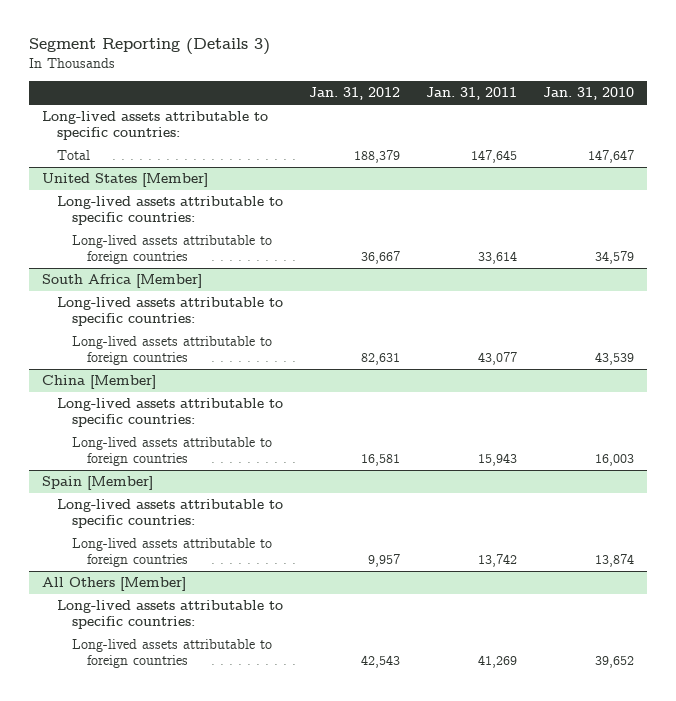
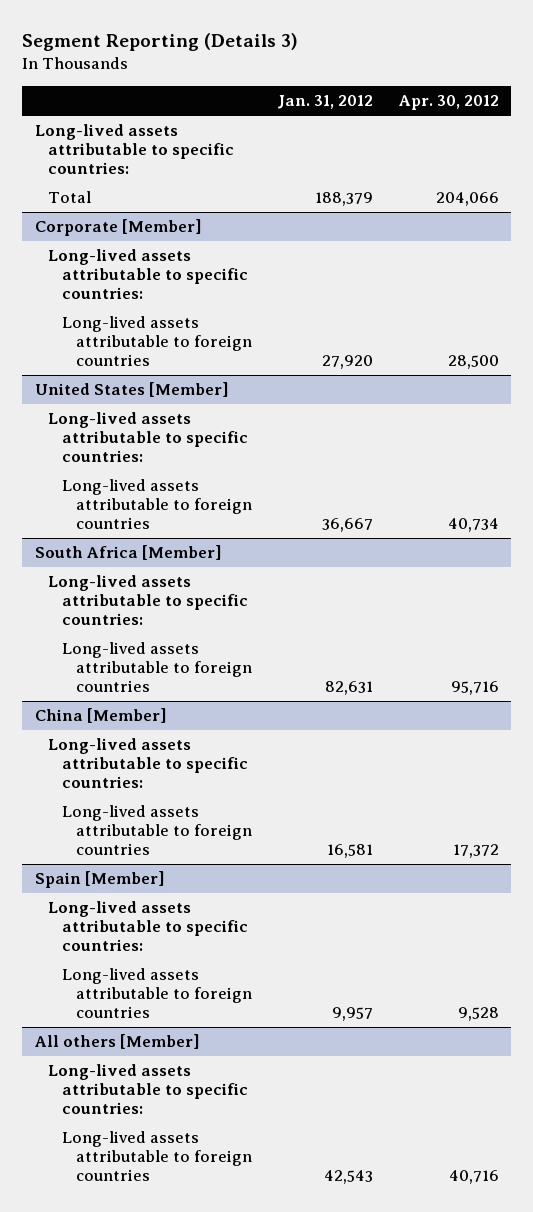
- | Jan. 31, 2012 | Jan. 31, 2011 | Jan. 31, 2010
+ | Jan. 31, 2012 | Apr. 30, 2012
+ Corporate [Member]
+ Long-lived assets attributable to specific countries:
+ Long-lived assets attributable to foreign countries | 27,920 | 28,500
- All Others [Member]
+ All others [Member]

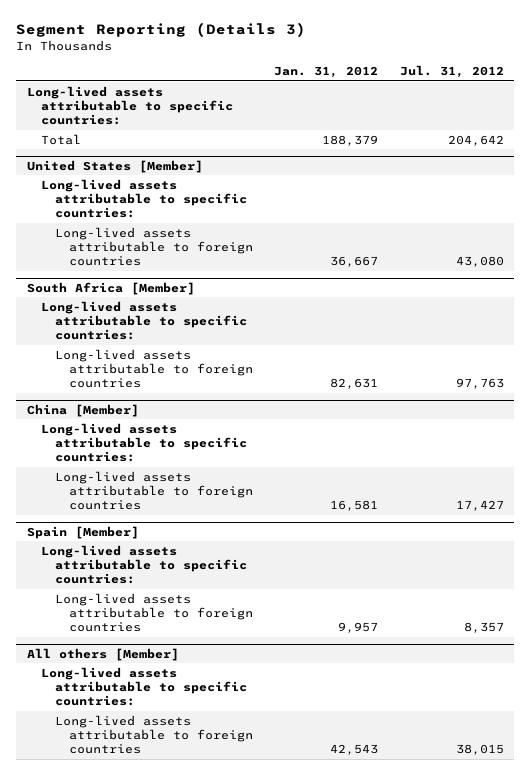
- | Jan. 31, 2012 | Apr. 30, 2012
+ | Jan. 31, 2012 | Jul. 31, 2012
- Corporate [Member]
- Long-lived assets attributable to specific countries:
- Long-lived assets attributable to foreign countries | 27,920 | 28,500

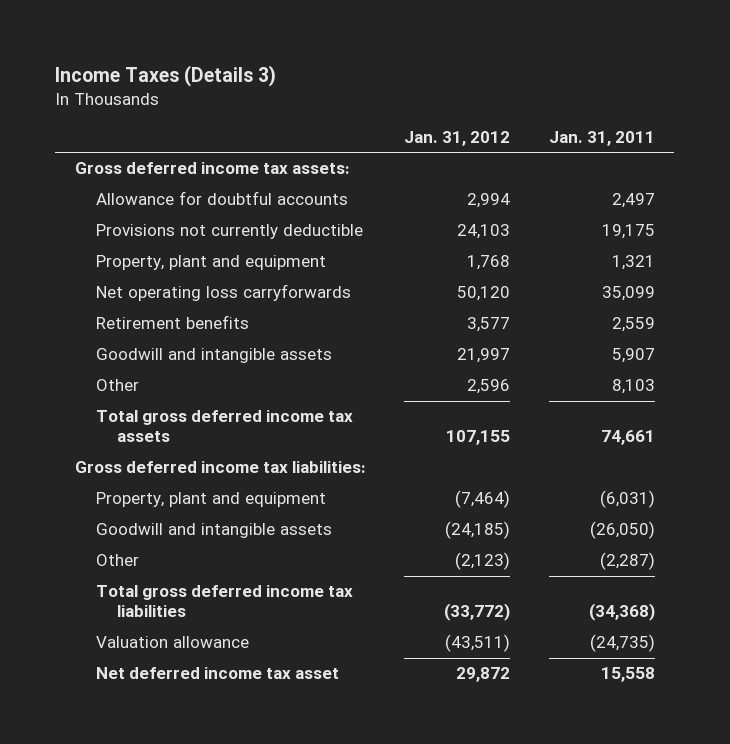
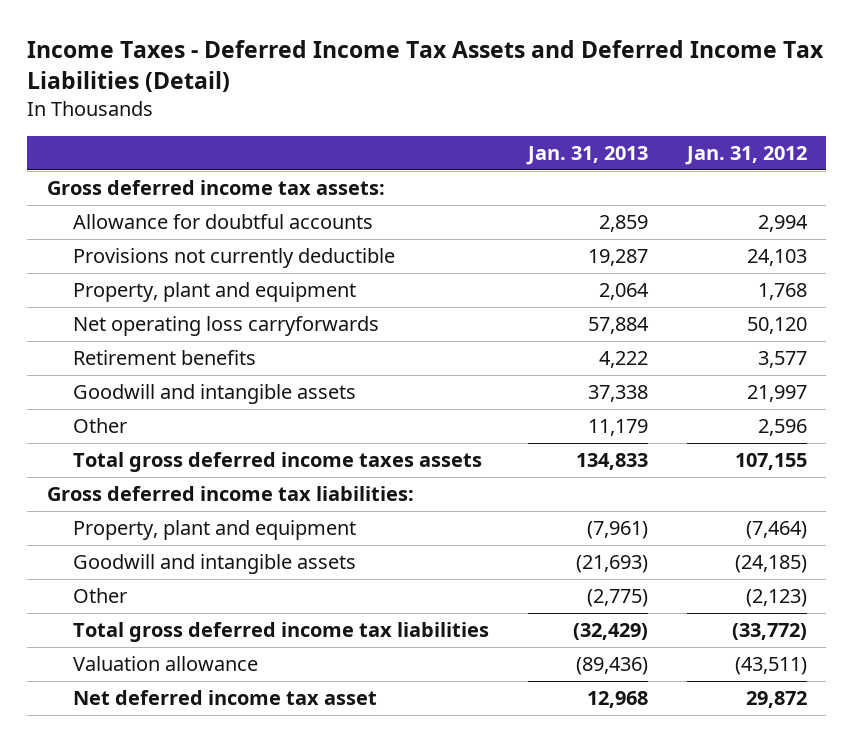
- Income Taxes (Details 3)
+ Income Taxes - Deferred Income Tax Assets and Deferred Income Tax Liabilities (Detail)
- | Jan. 31, 2012 | Jan. 31, 2011
+ | Jan. 31, 2013 | Jan. 31, 2012
- Total gross deferred income tax assets | 107,155 | 74,661
+ Total gross deferred income taxes assets | 134,833 | 107,155

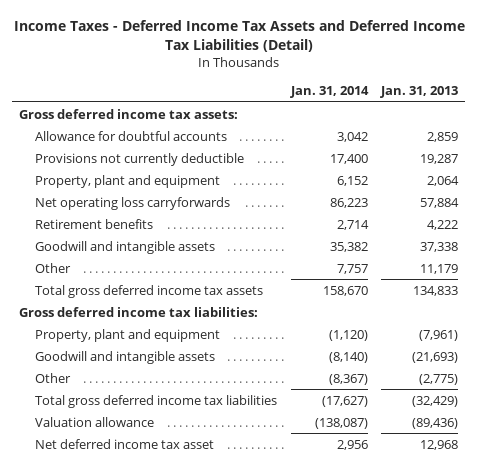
- | Jan. 31, 2013 | Jan. 31, 2012
+ | Jan. 31, 2014 | Jan. 31, 2013
- Total gross deferred income taxes assets | 134,833 | 107,155
+ Total gross deferred income tax assets | 158,670 | 134,833

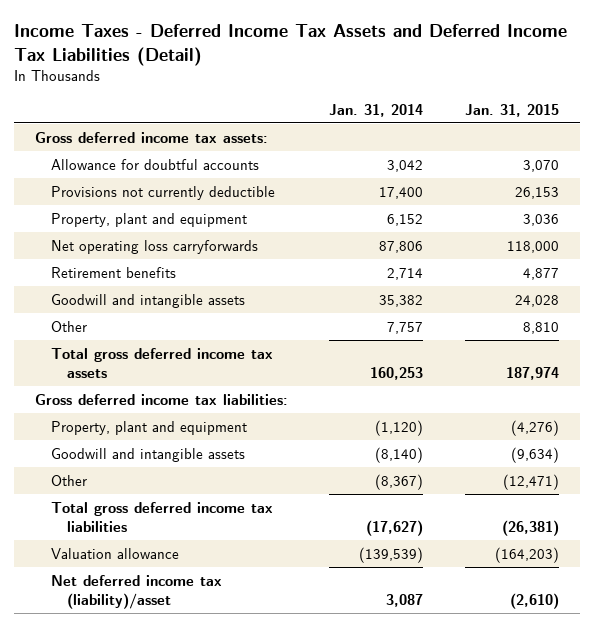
- | Jan. 31, 2014 | Jan. 31, 2013
+ | Jan. 31, 2014 | Jan. 31, 2015
- Net operating loss carryforwards | 86,223 | 57,884
+ Net operating loss carryforwards | 87,806 | 118,000
- Total gross deferred income tax assets | 158,670 | 134,833
+ Total gross deferred income tax assets | 160,253 | 187,974
- Valuation allowance | (138,087) | (89,436)
- Net deferred income tax asset | 2,956 | 12,968
+ Valuation allowance | (139,539) | (164,203)
+ Net deferred income tax (liability)/asset | 3,087 | (2,610)

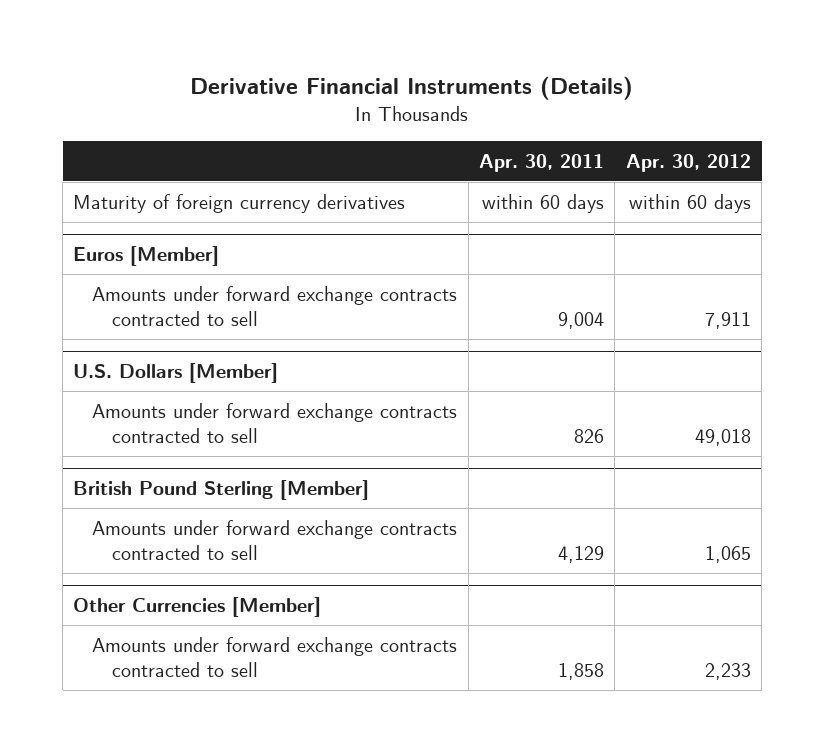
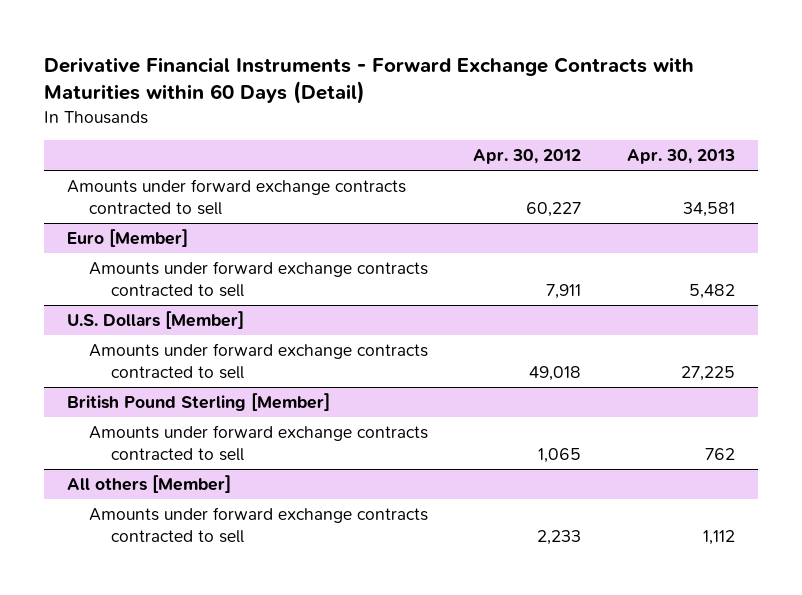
- Derivative Financial Instruments (Details)
+ Derivative Financial Instruments - Forward Exchange Contracts with Maturities within 60 Days (Detail)
- | Apr. 30, 2011 | Apr. 30, 2012
+ | Apr. 30, 2012 | Apr. 30, 2013
- Maturity of foreign currency derivatives | within 60 days | within 60 days
- Euros [Member]
+ Amounts under forward exchange contracts contracted to sell | 60,227 | 34,581
+ Euro [Member]
- Other Currencies [Member]
+ All others [Member]

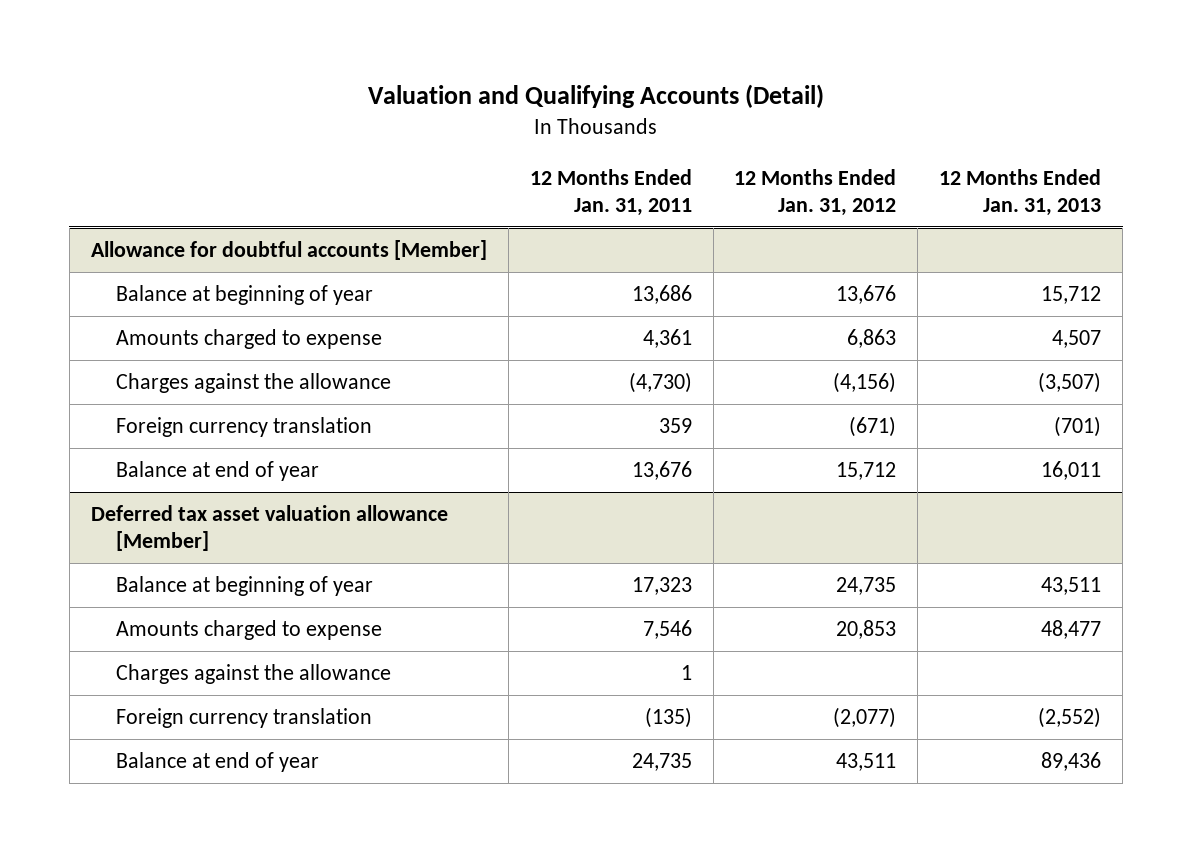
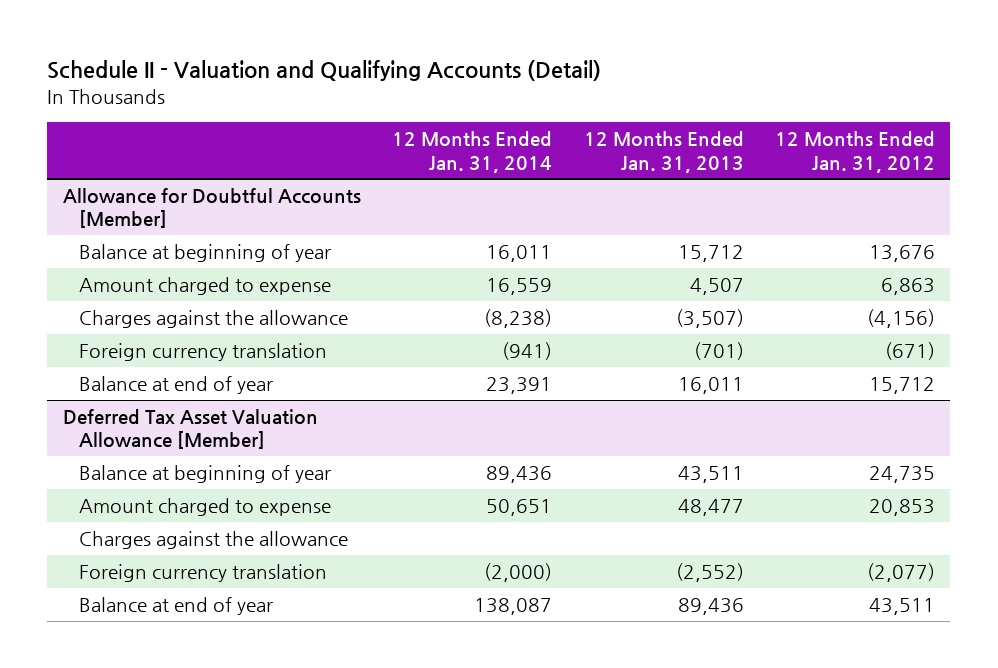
- Valuation and Qualifying Accounts (Detail)
+ Schedule II - Valuation and Qualifying Accounts (Detail)
- | 12 Months Ended Jan. 31, 2011 | 12 Months Ended Jan. 31, 2012 | 12 Months Ended Jan. 31, 2013
+ | 12 Months Ended Jan. 31, 2014 | 12 Months Ended Jan. 31, 2013 | 12 Months Ended Jan. 31, 2012
- Allowance for doubtful accounts [Member]
+ Allowance for Doubtful Accounts [Member]
- Amounts charged to expense | 4,361 | 6,863 | 4,507
+ Amount charged to expense | 16,559 | 4,507 | 6,863
- Deferred tax asset valuation allowance [Member]
+ Deferred Tax Asset Valuation Allowance [Member]
- Amounts charged to expense | 7,546 | 20,853 | 48,477
+ Amount charged to expense | 50,651 | 48,477 | 20,853

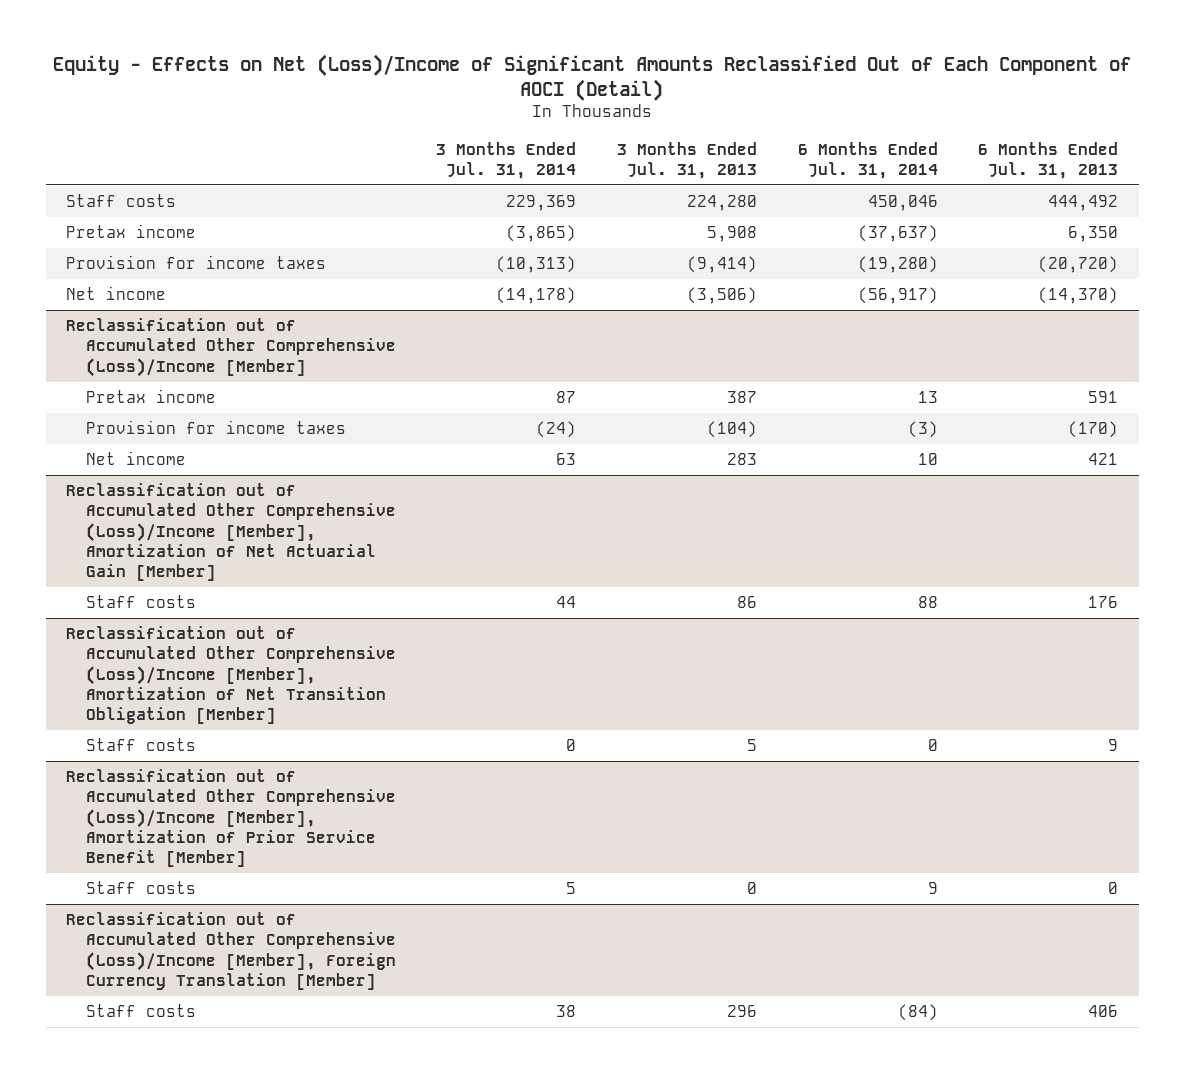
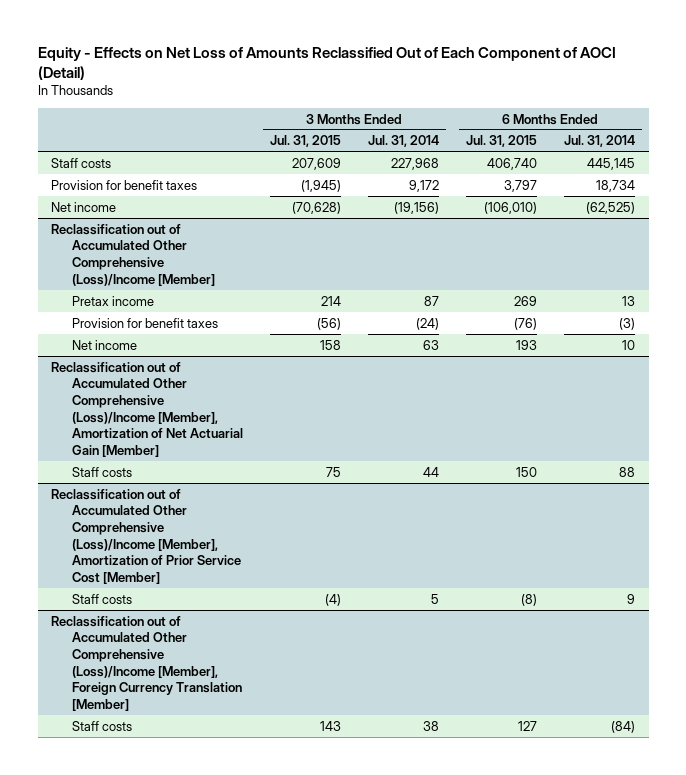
- Equity - Effects on Net (Loss)/Income of Significant Amounts Reclassified Out of Each Component of AOCI (Detail)
+ Equity - Effects on Net Loss of Amounts Reclassified Out of Each Component of AOCI (Detail)
- | 3 Months Ended Jul. 31, 2014 | 3 Months Ended Jul. 31, 2013 | 6 Months Ended Jul. 31, 2014 | 6 Months Ended Jul. 31, 2013
+ | 3 Months Ended Jul. 31, 2015 | 3 Months Ended Jul. 31, 2014 | 6 Months Ended Jul. 31, 2015 | 6 Months Ended Jul. 31, 2014
- Staff costs | 229,369 | 224,280 | 450,046 | 444,492
- Pretax income | (3,865) | 5,908 | (37,637) | 6,350
- Provision for income taxes | (10,313) | (9,414) | (19,280) | (20,720)
- Net income | (14,178) | (3,506) | (56,917) | (14,370)
+ Staff costs | 207,609 | 227,968 | 406,740 | 445,145
+ Provision for benefit taxes | (1,945) | 9,172 | 3,797 | 18,734
+ Net income | (70,628) | (19,156) | (106,010) | (62,525)
@ Reclassification out of Accumulated Other Comprehensive (Loss)/Income [Member]
- Provision for income taxes | (24) | (104) | (3) | (170)
+ Provision for benefit taxes | (56) | (24) | (76) | (3)
- Reclassification out of Accumulated Other Comprehensive (Loss)/Income [Member], Amortization of Net Transition Obligation [Member]
- Staff costs | 0 | 5 | 0 | 9
- Reclassification out of Accumulated Other Comprehensive (Loss)/Income [Member], Amortization of Prior Service Benefit [Member]
+ Reclassification out of Accumulated Other Comprehensive (Loss)/Income [Member], Amortization of Prior Service Cost [Member]

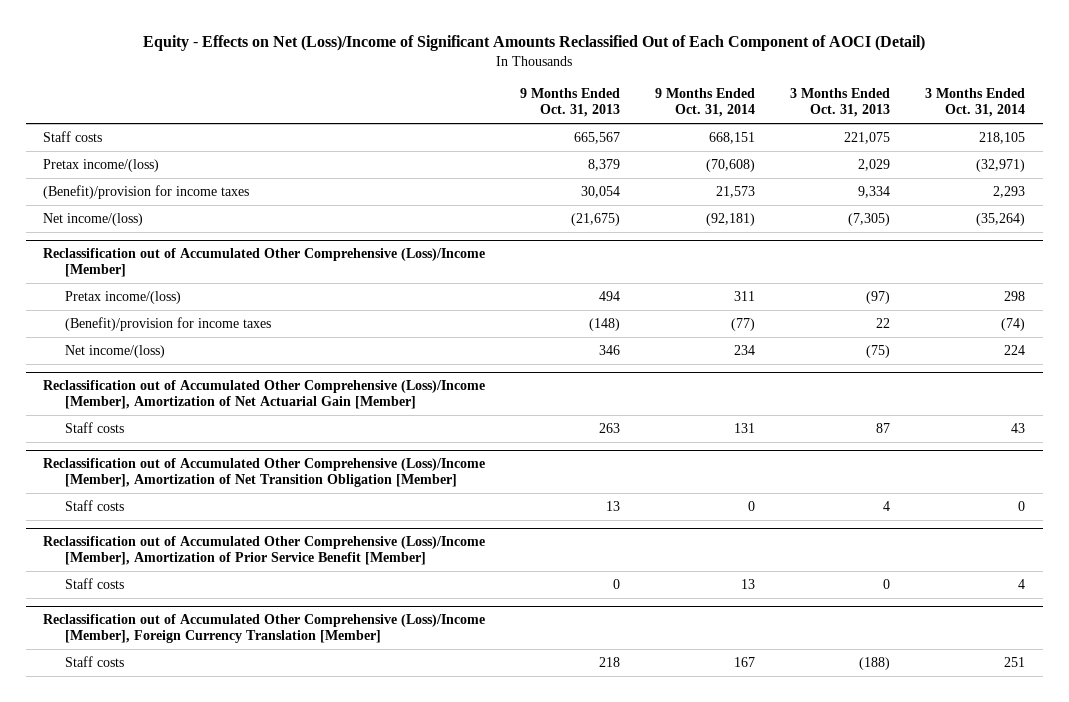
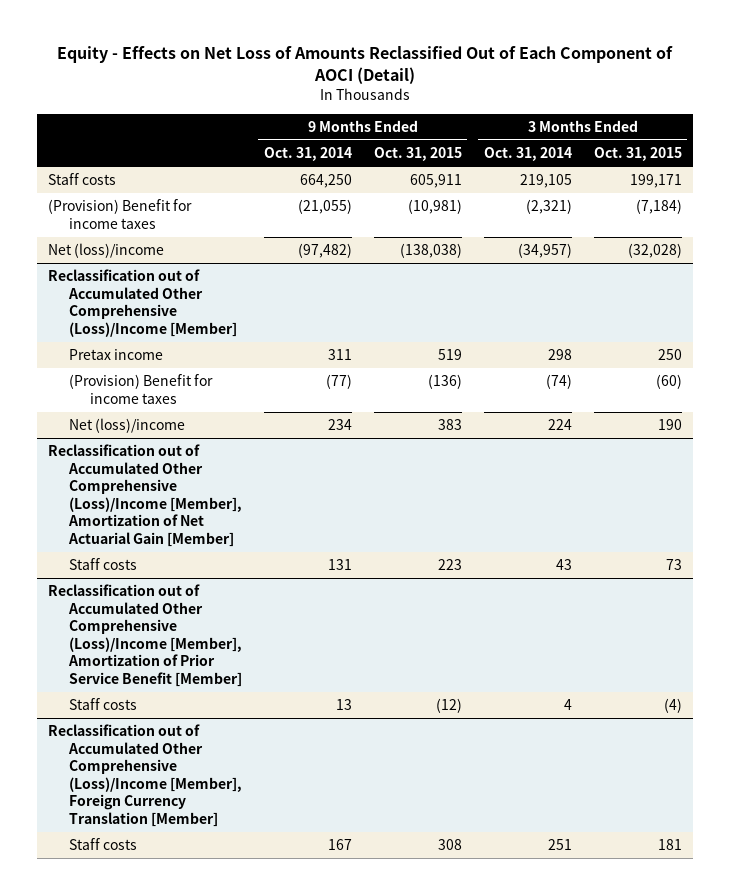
- Equity - Effects on Net (Loss)/Income of Significant Amounts Reclassified Out of Each Component of AOCI (Detail)
+ Equity - Effects on Net Loss of Amounts Reclassified Out of Each Component of AOCI (Detail)
- | 9 Months Ended Oct. 31, 2013 | 9 Months Ended Oct. 31, 2014 | 3 Months Ended Oct. 31, 2013 | 3 Months Ended Oct. 31, 2014
+ | 9 Months Ended Oct. 31, 2014 | 9 Months Ended Oct. 31, 2015 | 3 Months Ended Oct. 31, 2014 | 3 Months Ended Oct. 31, 2015
- Staff costs | 665,567 | 668,151 | 221,075 | 218,105
- Pretax income/(loss) | 8,379 | (70,608) | 2,029 | (32,971)
- (Benefit)/provision for income taxes | 30,054 | 21,573 | 9,334 | 2,293
- Net income/(loss) | (21,675) | (92,181) | (7,305) | (35,264)
+ Staff costs | 664,250 | 605,911 | 219,105 | 199,171
+ (Provision) Benefit for income taxes | (21,055) | (10,981) | (2,321) | (7,184)
+ Net (loss)/income | (97,482) | (138,038) | (34,957) | (32,028)
@ Reclassification out of Accumulated Other Comprehensive (Loss)/Income [Member]
- Pretax income/(loss) | 494 | 311 | (97) | 298
- (Benefit)/provision for income taxes | (148) | (77) | 22 | (74)
- Net income/(loss) | 346 | 234 | (75) | 224
+ Pretax income | 311 | 519 | 298 | 250
+ (Provision) Benefit for income taxes | (77) | (136) | (74) | (60)
+ Net (loss)/income | 234 | 383 | 224 | 190
- Reclassification out of Accumulated Other Comprehensive (Loss)/Income [Member], Amortization of Net Transition Obligation [Member]
- Staff costs | 13 | 0 | 4 | 0

